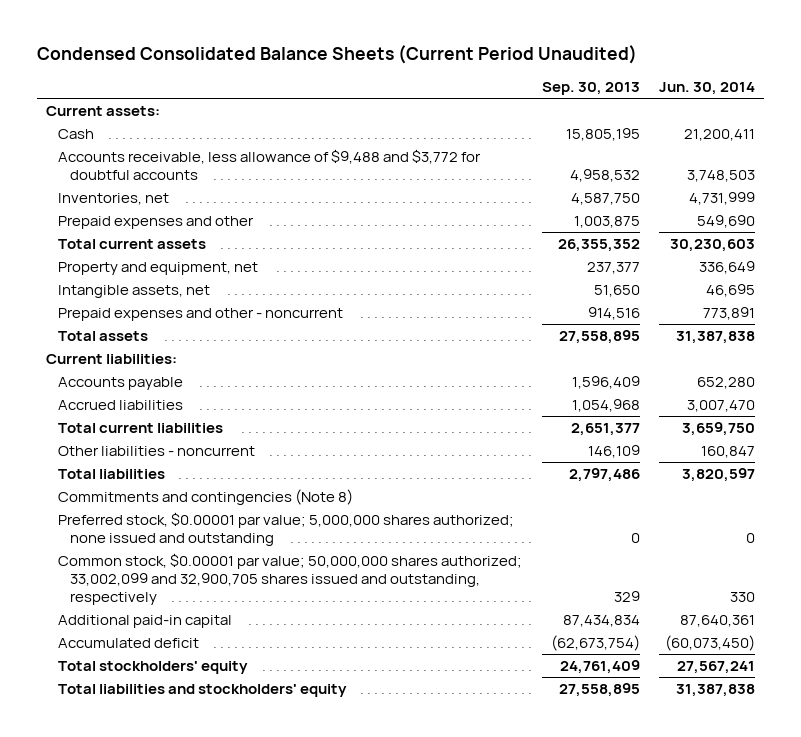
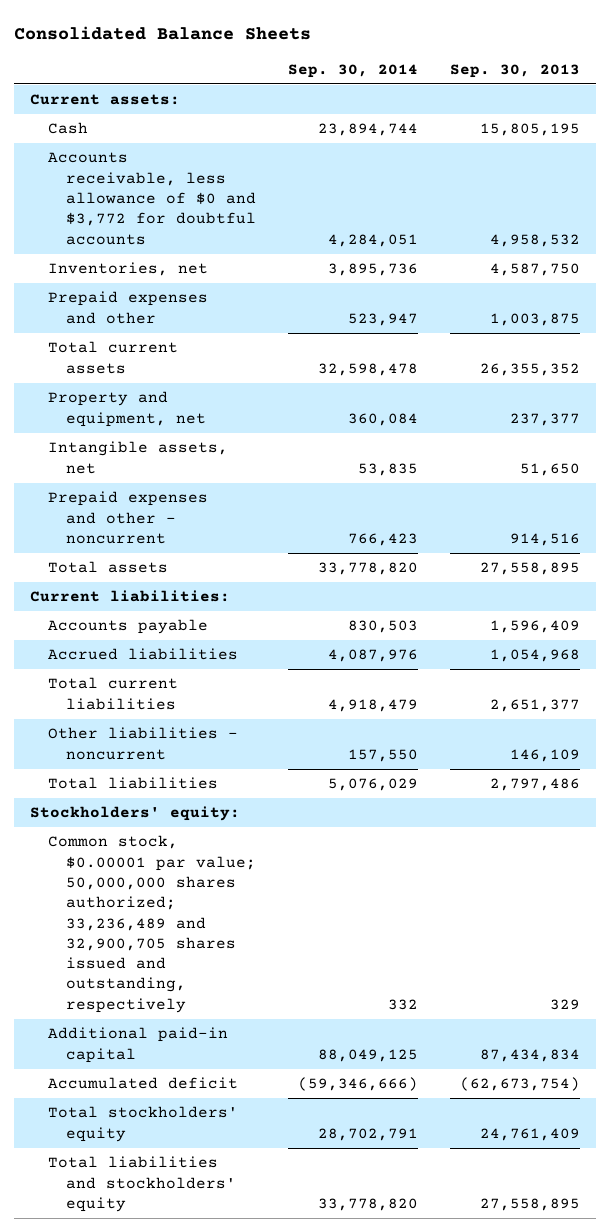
- Condensed Consolidated Balance Sheets (Current Period Unaudited)
+ Consolidated Balance Sheets
- | Sep. 30, 2013 | Jun. 30, 2014
+ | Sep. 30, 2014 | Sep. 30, 2013
- Accounts receivable, less allowance of $9,488 and $3,772 for doubtful accounts | 4,958,532 | 3,748,503
+ Accounts receivable, less allowance of $0 and $3,772 for doubtful accounts | 4,284,051 | 4,958,532
- Commitments and contingencies (Note 8)
- Preferred stock, $0.00001 par value; 5,000,000 shares authorized; none issued and outstanding | 0 | 0
- Common stock, $0.00001 par value; 50,000,000 shares authorized; 33,002,099 and 32,900,705 shares issued and outstanding, respectively | 329 | 330
+ Stockholders' equity:
+ Common stock, $0.00001 par value; 50,000,000 shares authorized; 33,236,489 and 32,900,705 shares issued and outstanding, respectively | 332 | 329

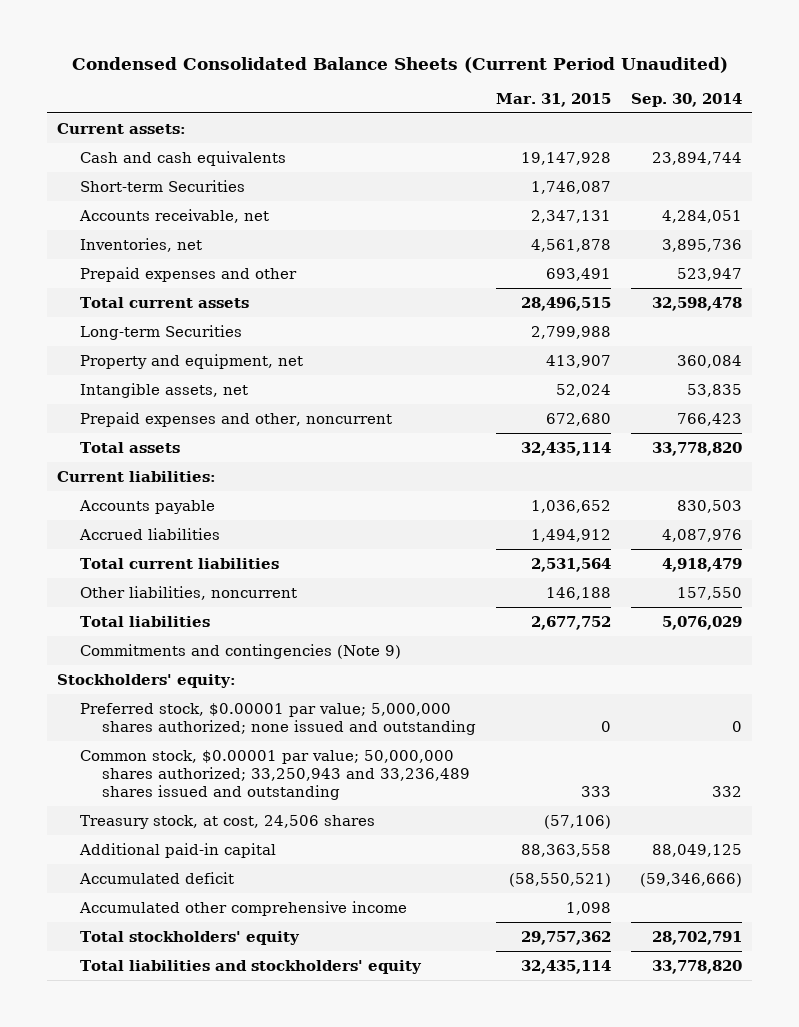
- Consolidated Balance Sheets
+ Condensed Consolidated Balance Sheets (Current Period Unaudited)
- | Sep. 30, 2014 | Sep. 30, 2013
+ | Mar. 31, 2015 | Sep. 30, 2014
- Cash | 23,894,744 | 15,805,195
- Accounts receivable, less allowance of $0 and $3,772 for doubtful accounts | 4,284,051 | 4,958,532
+ Cash and cash equivalents | 19,147,928 | 23,894,744
+ Short-term Securities | 1,746,087 |
+ Accounts receivable, net | 2,347,131 | 4,284,051
+ Long-term Securities | 2,799,988 |
- Prepaid expenses and other - noncurrent | 766,423 | 914,516
+ Prepaid expenses and other, noncurrent | 672,680 | 766,423
- Other liabilities - noncurrent | 157,550 | 146,109
+ Other liabilities, noncurrent | 146,188 | 157,550
+ Commitments and contingencies (Note 9)
- Common stock, $0.00001 par value; 50,000,000 shares authorized; 33,236,489 and 32,900,705 shares issued and outstanding, respectively | 332 | 329
+ Preferred stock, $0.00001 par value; 5,000,000 shares authorized; none issued and outstanding | 0 | 0
+ Common stock, $0.00001 par value; 50,000,000 shares authorized; 33,250,943 and 33,236,489 shares issued and outstanding | 333 | 332
+ Treasury stock, at cost, 24,506 shares | (57,106) |
+ Accumulated other comprehensive income | 1,098 |

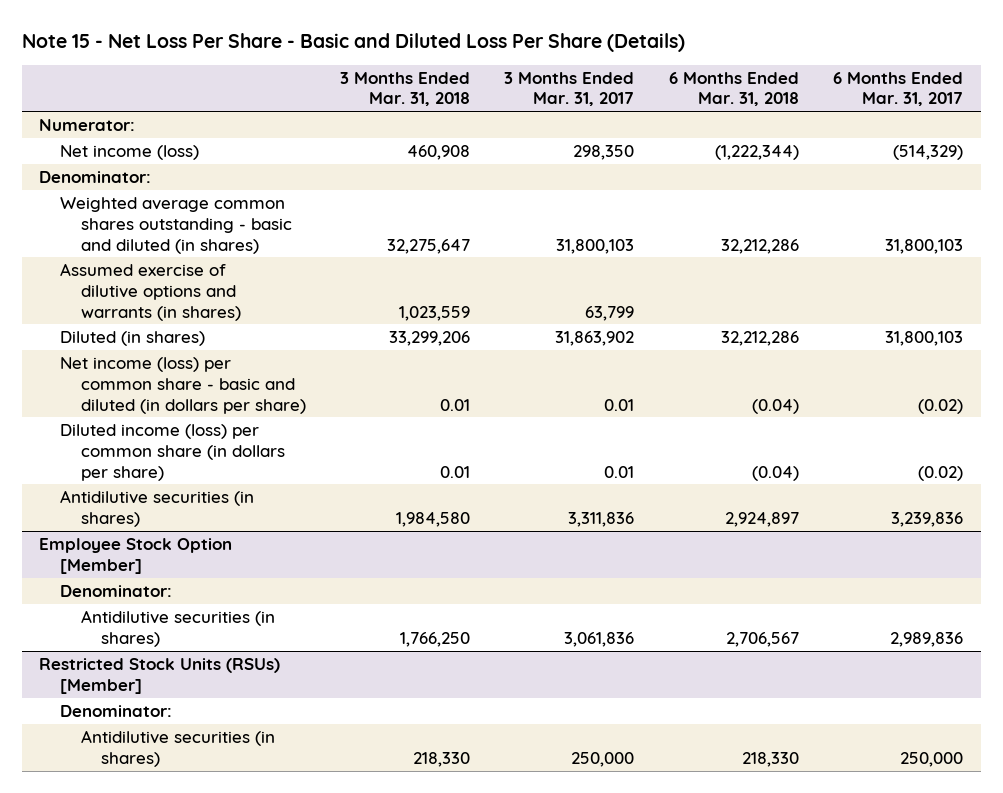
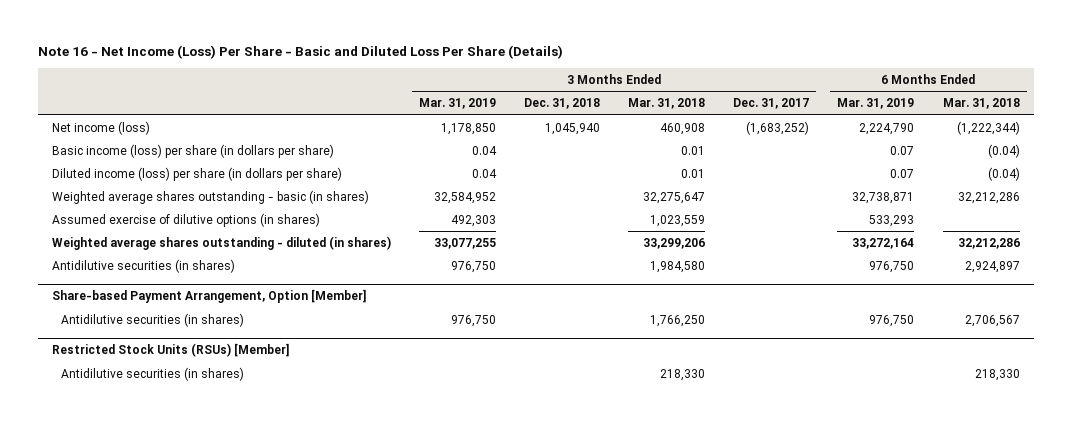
- Note 15 - Net Loss Per Share - Basic and Diluted Loss Per Share (Details)
+ Note 16 - Net Income (Loss) Per Share - Basic and Diluted Loss Per Share (Details)
- | 3 Months Ended Mar. 31, 2018 | 3 Months Ended Mar. 31, 2017 | 6 Months Ended Mar. 31, 2018 | 6 Months Ended Mar. 31, 2017
+ | 3 Months Ended Mar. 31, 2019 | 3 Months Ended Dec. 31, 2018 | 3 Months Ended Mar. 31, 2018 | 3 Months Ended Dec. 31, 2017 | 6 Months Ended Mar. 31, 2019 | 6 Months Ended Mar. 31, 2018
- Numerator:
- Denominator:
- Weighted average common shares outstanding - basic and diluted (in shares) | 32,275,647 | 31,800,103 | 32,212,286 | 31,800,103
- Assumed exercise of dilutive options and warrants (in shares) | 1,023,559 | 63,799 | |
- Diluted (in shares) | 33,299,206 | 31,863,902 | 32,212,286 | 31,800,103
- Net income (loss) per common share - basic and diluted (in dollars per share) | 0.01 | 0.01 | (0.04) | (0.02)
- Diluted income (loss) per common share (in dollars per share) | 0.01 | 0.01 | (0.04) | (0.02)
+ Basic income (loss) per share (in dollars per share) | 0.04 | | 0.01 | | 0.07 | (0.04)
+ Diluted income (loss) per share (in dollars per share) | 0.04 | | 0.01 | | 0.07 | (0.04)
+ Weighted average shares outstanding - basic (in shares) | 32,584,952 | | 32,275,647 | | 32,738,871 | 32,212,286
+ Assumed exercise of dilutive options (in shares) | 492,303 | | 1,023,559 | | 533,293 |
+ Weighted average shares outstanding - diluted (in shares) | 33,077,255 | | 33,299,206 | | 33,272,164 | 32,212,286
- Employee Stock Option [Member]
- Denominator:
+ Share-based Payment Arrangement, Option [Member]
@ Restricted Stock Units (RSUs) [Member]
- Denominator:

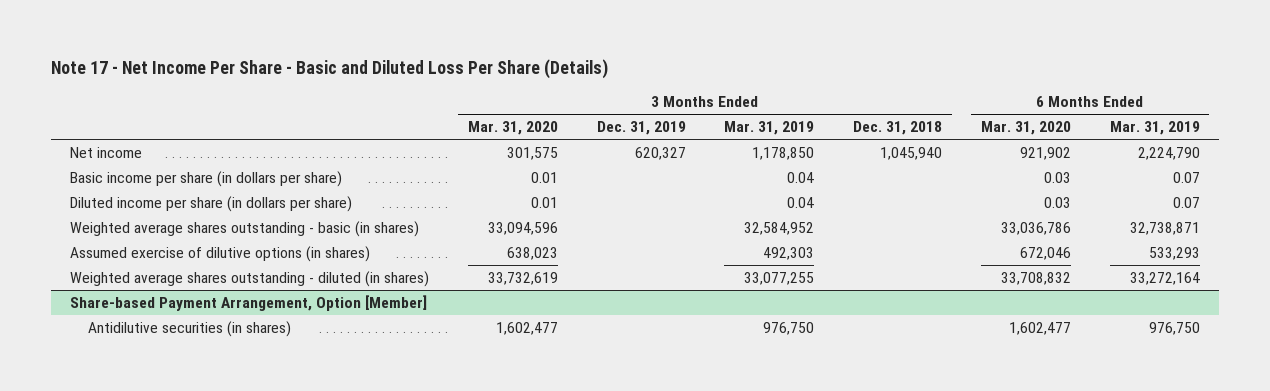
- Note 16 - Net Income (Loss) Per Share - Basic and Diluted Loss Per Share (Details)
+ Note 17 - Net Income Per Share - Basic and Diluted Loss Per Share (Details)
- | 3 Months Ended Mar. 31, 2019 | 3 Months Ended Dec. 31, 2018 | 3 Months Ended Mar. 31, 2018 | 3 Months Ended Dec. 31, 2017 | 6 Months Ended Mar. 31, 2019 | 6 Months Ended Mar. 31, 2018
+ | 3 Months Ended Mar. 31, 2020 | 3 Months Ended Dec. 31, 2019 | 3 Months Ended Mar. 31, 2019 | 3 Months Ended Dec. 31, 2018 | 6 Months Ended Mar. 31, 2020 | 6 Months Ended Mar. 31, 2019
- Net income (loss) | 1,178,850 | 1,045,940 | 460,908 | (1,683,252) | 2,224,790 | (1,222,344)
- Basic income (loss) per share (in dollars per share) | 0.04 | | 0.01 | | 0.07 | (0.04)
- Diluted income (loss) per share (in dollars per share) | 0.04 | | 0.01 | | 0.07 | (0.04)
+ Net income | 301,575 | 620,327 | 1,178,850 | 1,045,940 | 921,902 | 2,224,790
+ Basic income per share (in dollars per share) | 0.01 | | 0.04 | | 0.03 | 0.07
+ Diluted income per share (in dollars per share) | 0.01 | | 0.04 | | 0.03 | 0.07
- Antidilutive securities (in shares) | 976,750 | | 1,984,580 | | 976,750 | 2,924,897
- Restricted Stock Units (RSUs) [Member]
- Antidilutive securities (in shares) | | | 218,330 | | | 218,330

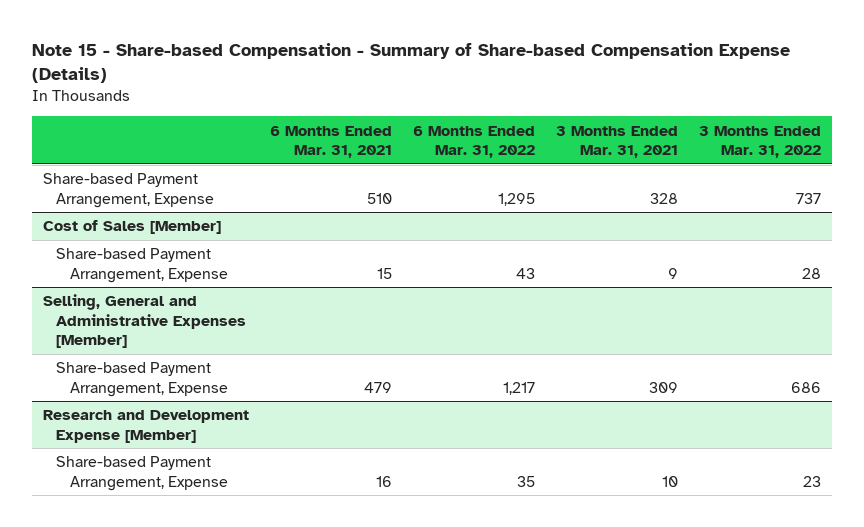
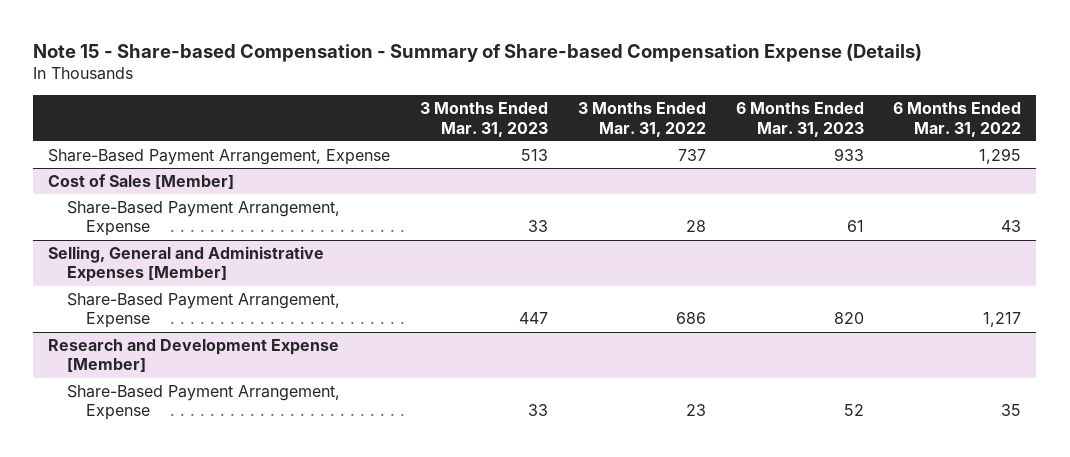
- | 6 Months Ended Mar. 31, 2021 | 6 Months Ended Mar. 31, 2022 | 3 Months Ended Mar. 31, 2021 | 3 Months Ended Mar. 31, 2022
+ | 3 Months Ended Mar. 31, 2023 | 3 Months Ended Mar. 31, 2022 | 6 Months Ended Mar. 31, 2023 | 6 Months Ended Mar. 31, 2022
- Share-based Payment Arrangement, Expense | 510 | 1,295 | 328 | 737
+ Share-Based Payment Arrangement, Expense | 513 | 737 | 933 | 1,295
@ Cost of Sales [Member]
- Share-based Payment Arrangement, Expense | 15 | 43 | 9 | 28
+ Share-Based Payment Arrangement, Expense | 33 | 28 | 61 | 43
@ Selling, General and Administrative Expenses [Member]
- Share-based Payment Arrangement, Expense | 479 | 1,217 | 309 | 686
+ Share-Based Payment Arrangement, Expense | 447 | 686 | 820 | 1,217
@ Research and Development Expense [Member]
- Share-based Payment Arrangement, Expense | 16 | 35 | 10 | 23
+ Share-Based Payment Arrangement, Expense | 33 | 23 | 52 | 35

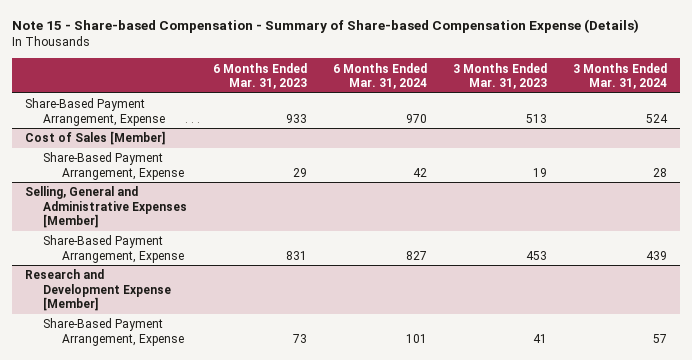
- | 3 Months Ended Mar. 31, 2023 | 3 Months Ended Mar. 31, 2022 | 6 Months Ended Mar. 31, 2023 | 6 Months Ended Mar. 31, 2022
+ | 6 Months Ended Mar. 31, 2023 | 6 Months Ended Mar. 31, 2024 | 3 Months Ended Mar. 31, 2023 | 3 Months Ended Mar. 31, 2024
@ Cost of Sales [Member]
- Share-Based Payment Arrangement, Expense | 33 | 28 | 61 | 43
+ Share-Based Payment Arrangement, Expense | 29 | 42 | 19 | 28
@ Selling, General and Administrative Expenses [Member]
- Share-Based Payment Arrangement, Expense | 447 | 686 | 820 | 1,217
+ Share-Based Payment Arrangement, Expense | 831 | 827 | 453 | 439
@ Research and Development Expense [Member]
- Share-Based Payment Arrangement, Expense | 33 | 23 | 52 | 35
+ Share-Based Payment Arrangement, Expense | 73 | 101 | 41 | 57

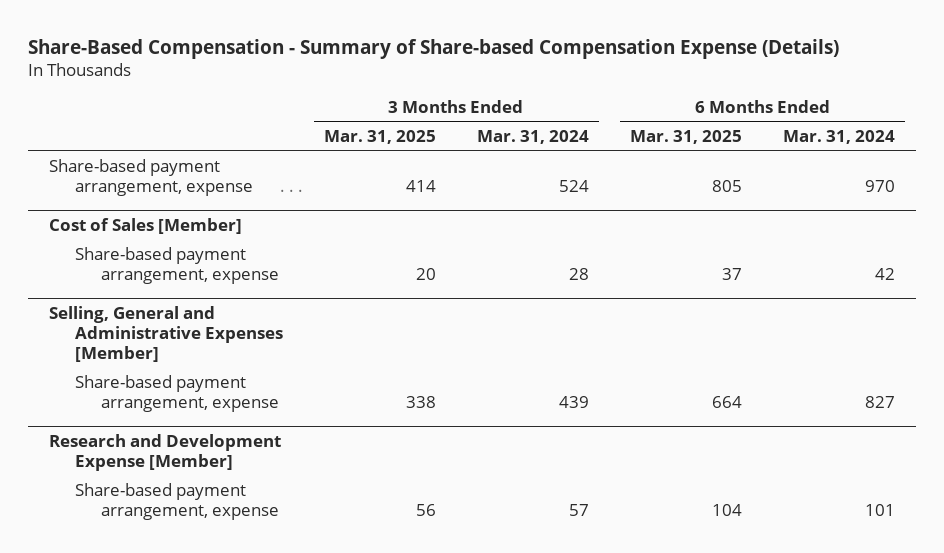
- Note 15 - Share-based Compensation - Summary of Share-based Compensation Expense (Details)
+ Share-Based Compensation - Summary of Share-based Compensation Expense (Details)
- | 6 Months Ended Mar. 31, 2023 | 6 Months Ended Mar. 31, 2024 | 3 Months Ended Mar. 31, 2023 | 3 Months Ended Mar. 31, 2024
+ | 3 Months Ended Mar. 31, 2025 | 3 Months Ended Mar. 31, 2024 | 6 Months Ended Mar. 31, 2025 | 6 Months Ended Mar. 31, 2024
- Share-Based Payment Arrangement, Expense | 933 | 970 | 513 | 524
+ Share-based payment arrangement, expense | 414 | 524 | 805 | 970
@ Cost of Sales [Member]
- Share-Based Payment Arrangement, Expense | 29 | 42 | 19 | 28
+ Share-based payment arrangement, expense | 20 | 28 | 37 | 42
@ Selling, General and Administrative Expenses [Member]
- Share-Based Payment Arrangement, Expense | 831 | 827 | 453 | 439
+ Share-based payment arrangement, expense | 338 | 439 | 664 | 827
@ Research and Development Expense [Member]
- Share-Based Payment Arrangement, Expense | 73 | 101 | 41 | 57
+ Share-based payment arrangement, expense | 56 | 57 | 104 | 101

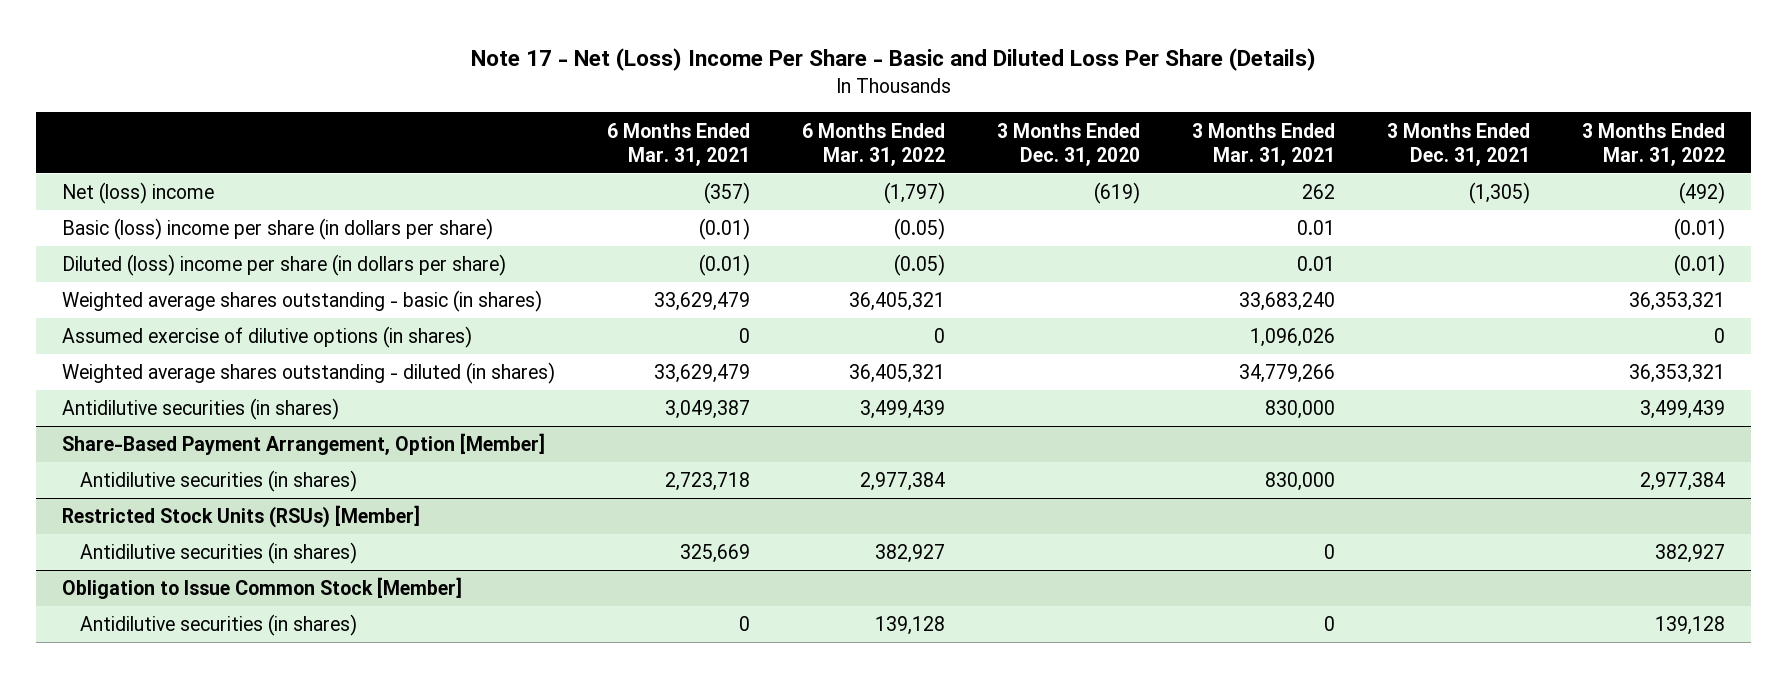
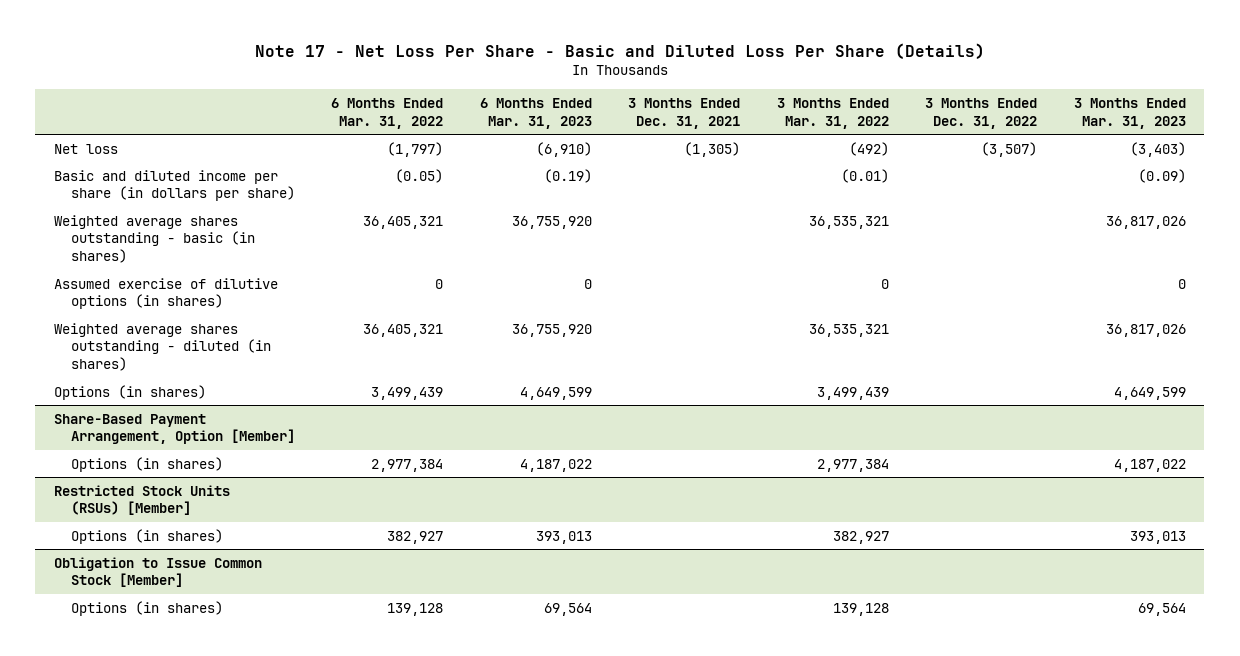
- Note 17 - Net (Loss) Income Per Share - Basic and Diluted Loss Per Share (Details)
+ Note 17 - Net Loss Per Share - Basic and Diluted Loss Per Share (Details)
- | 6 Months Ended Mar. 31, 2021 | 6 Months Ended Mar. 31, 2022 | 3 Months Ended Dec. 31, 2020 | 3 Months Ended Mar. 31, 2021 | 3 Months Ended Dec. 31, 2021 | 3 Months Ended Mar. 31, 2022
+ | 6 Months Ended Mar. 31, 2022 | 6 Months Ended Mar. 31, 2023 | 3 Months Ended Dec. 31, 2021 | 3 Months Ended Mar. 31, 2022 | 3 Months Ended Dec. 31, 2022 | 3 Months Ended Mar. 31, 2023
- Net (loss) income | (357) | (1,797) | (619) | 262 | (1,305) | (492)
- Basic (loss) income per share (in dollars per share) | (0.01) | (0.05) | | 0.01 | | (0.01)
- Diluted (loss) income per share (in dollars per share) | (0.01) | (0.05) | | 0.01 | | (0.01)
- Weighted average shares outstanding - basic (in shares) | 33,629,479 | 36,405,321 | | 33,683,240 | | 36,353,321
+ Net loss | (1,797) | (6,910) | (1,305) | (492) | (3,507) | (3,403)
+ Basic and diluted income per share (in dollars per share) | (0.05) | (0.19) | | (0.01) | | (0.09)
+ Weighted average shares outstanding - basic (in shares) | 36,405,321 | 36,755,920 | | 36,535,321 | | 36,817,026
- Weighted average shares outstanding - diluted (in shares) | 33,629,479 | 36,405,321 | | 34,779,266 | | 36,353,321
- Antidilutive securities (in shares) | 3,049,387 | 3,499,439 | | 830,000 | | 3,499,439
+ Weighted average shares outstanding - diluted (in shares) | 36,405,321 | 36,755,920 | | 36,535,321 | | 36,817,026
+ Options (in shares) | 3,499,439 | 4,649,599 | | 3,499,439 | | 4,649,599
@ Share-Based Payment Arrangement, Option [Member]
- Antidilutive securities (in shares) | 2,723,718 | 2,977,384 | | 830,000 | | 2,977,384
+ Options (in shares) | 2,977,384 | 4,187,022 | | 2,977,384 | | 4,187,022
@ Restricted Stock Units (RSUs) [Member]
- Antidilutive securities (in shares) | 325,669 | 382,927 | | 0 | | 382,927
+ Options (in shares) | 382,927 | 393,013 | | 382,927 | | 393,013
@ Obligation to Issue Common Stock [Member]
- Antidilutive securities (in shares) | 0 | 139,128 | | 0 | | 139,128
+ Options (in shares) | 139,128 | 69,564 | | 139,128 | | 69,564

